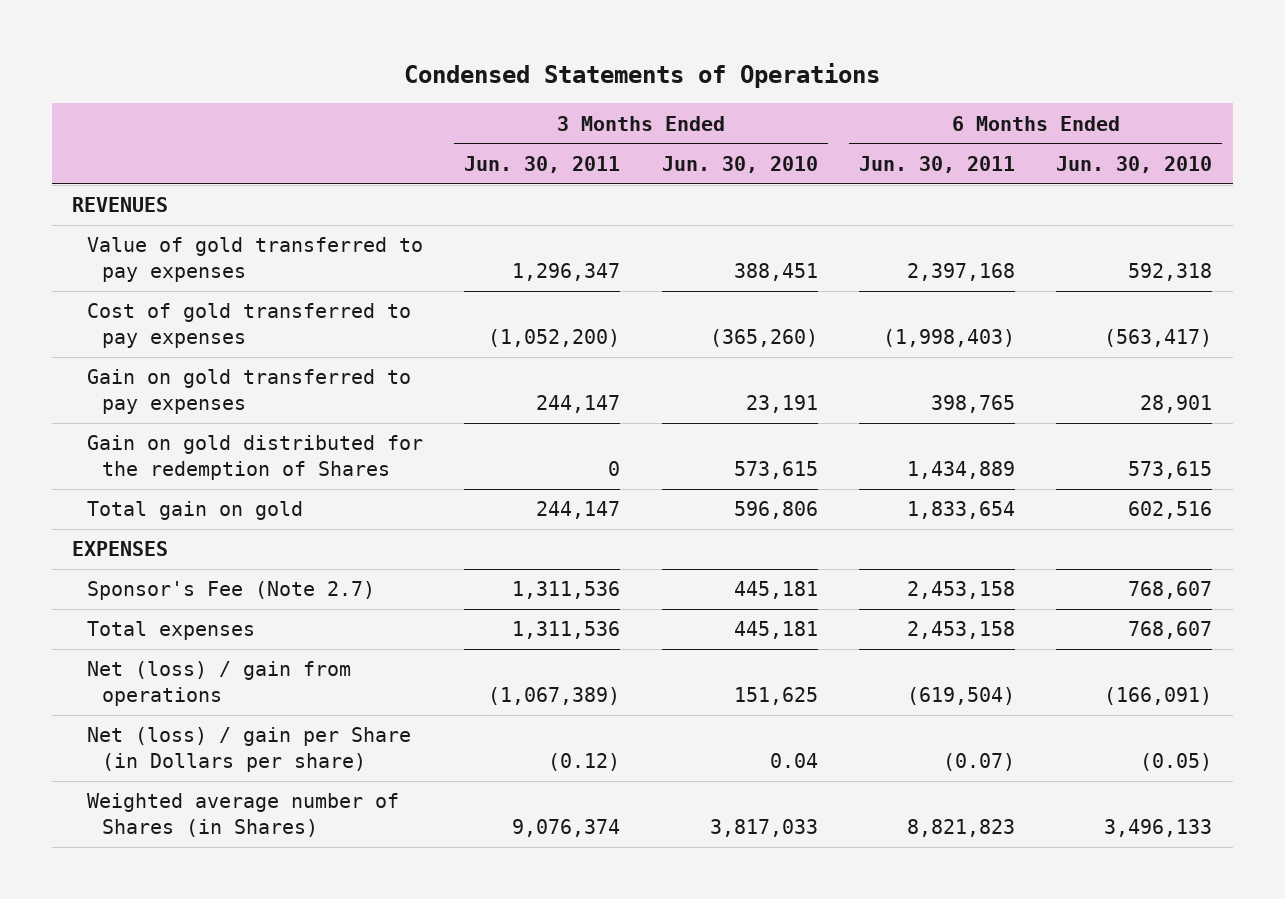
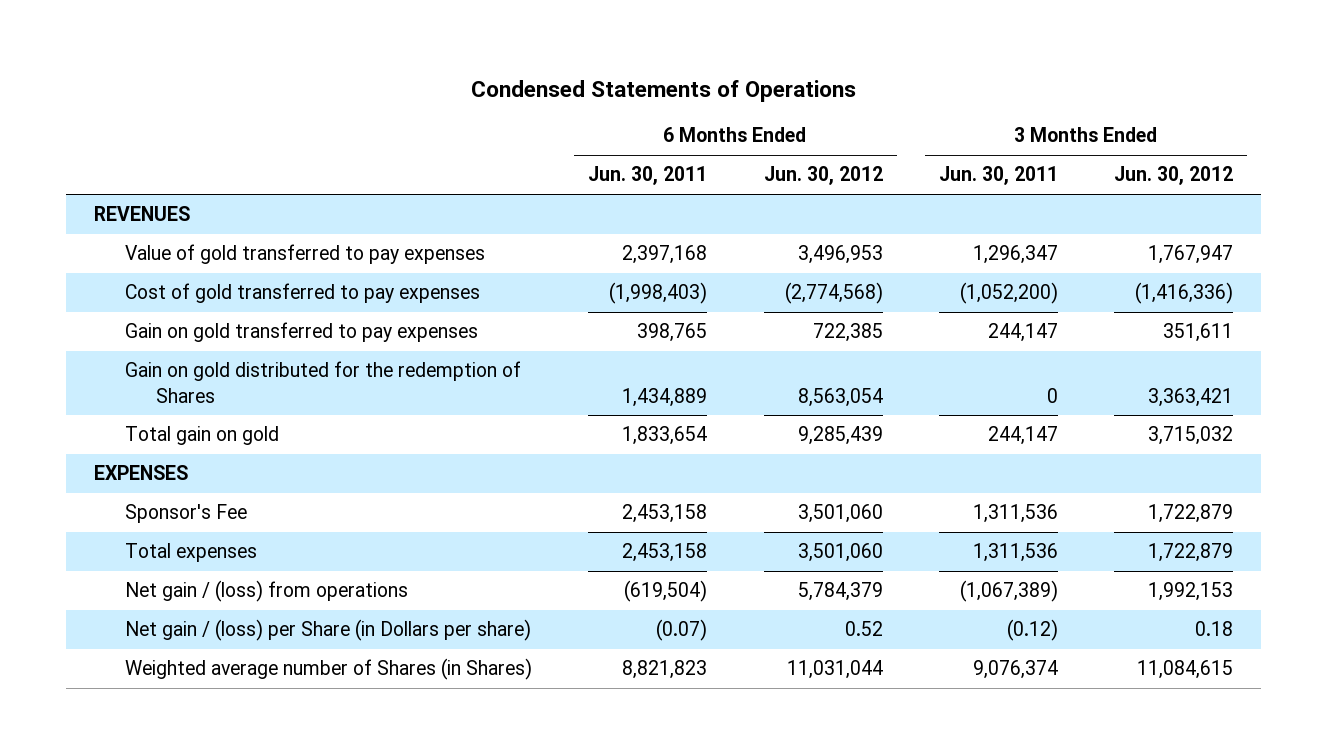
- | 3 Months Ended Jun. 30, 2011 | 3 Months Ended Jun. 30, 2010 | 6 Months Ended Jun. 30, 2011 | 6 Months Ended Jun. 30, 2010
+ | 6 Months Ended Jun. 30, 2011 | 6 Months Ended Jun. 30, 2012 | 3 Months Ended Jun. 30, 2011 | 3 Months Ended Jun. 30, 2012
- Sponsor's Fee (Note 2.7) | 1,311,536 | 445,181 | 2,453,158 | 768,607
+ Sponsor's Fee | 2,453,158 | 3,501,060 | 1,311,536 | 1,722,879
- Net (loss) / gain from operations | (1,067,389) | 151,625 | (619,504) | (166,091)
- Net (loss) / gain per Share (in Dollars per share) | (0.12) | 0.04 | (0.07) | (0.05)
+ Net gain / (loss) from operations | (619,504) | 5,784,379 | (1,067,389) | 1,992,153
+ Net gain / (loss) per Share (in Dollars per share) | (0.07) | 0.52 | (0.12) | 0.18

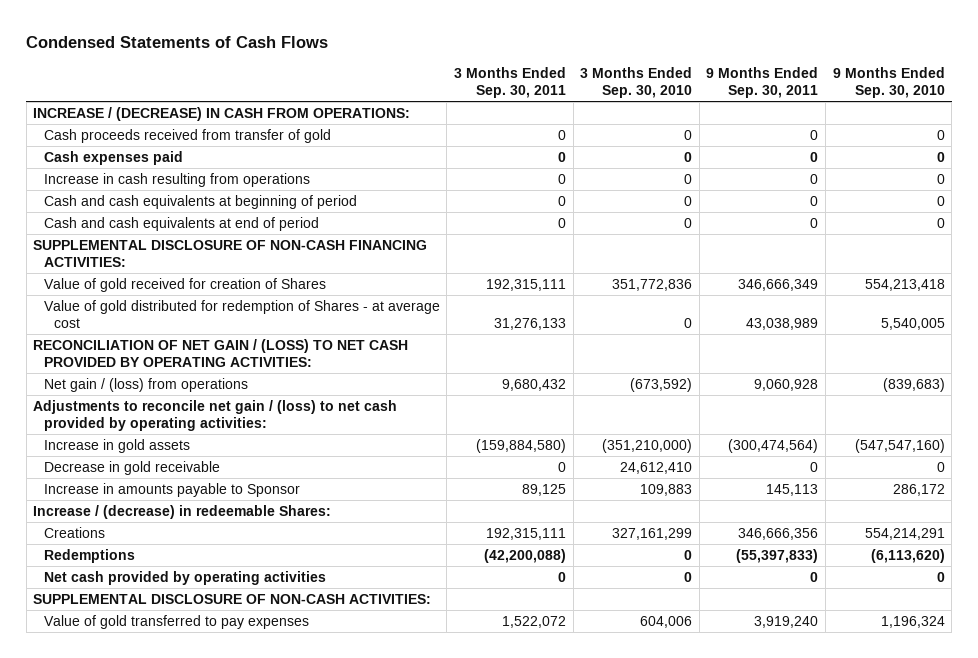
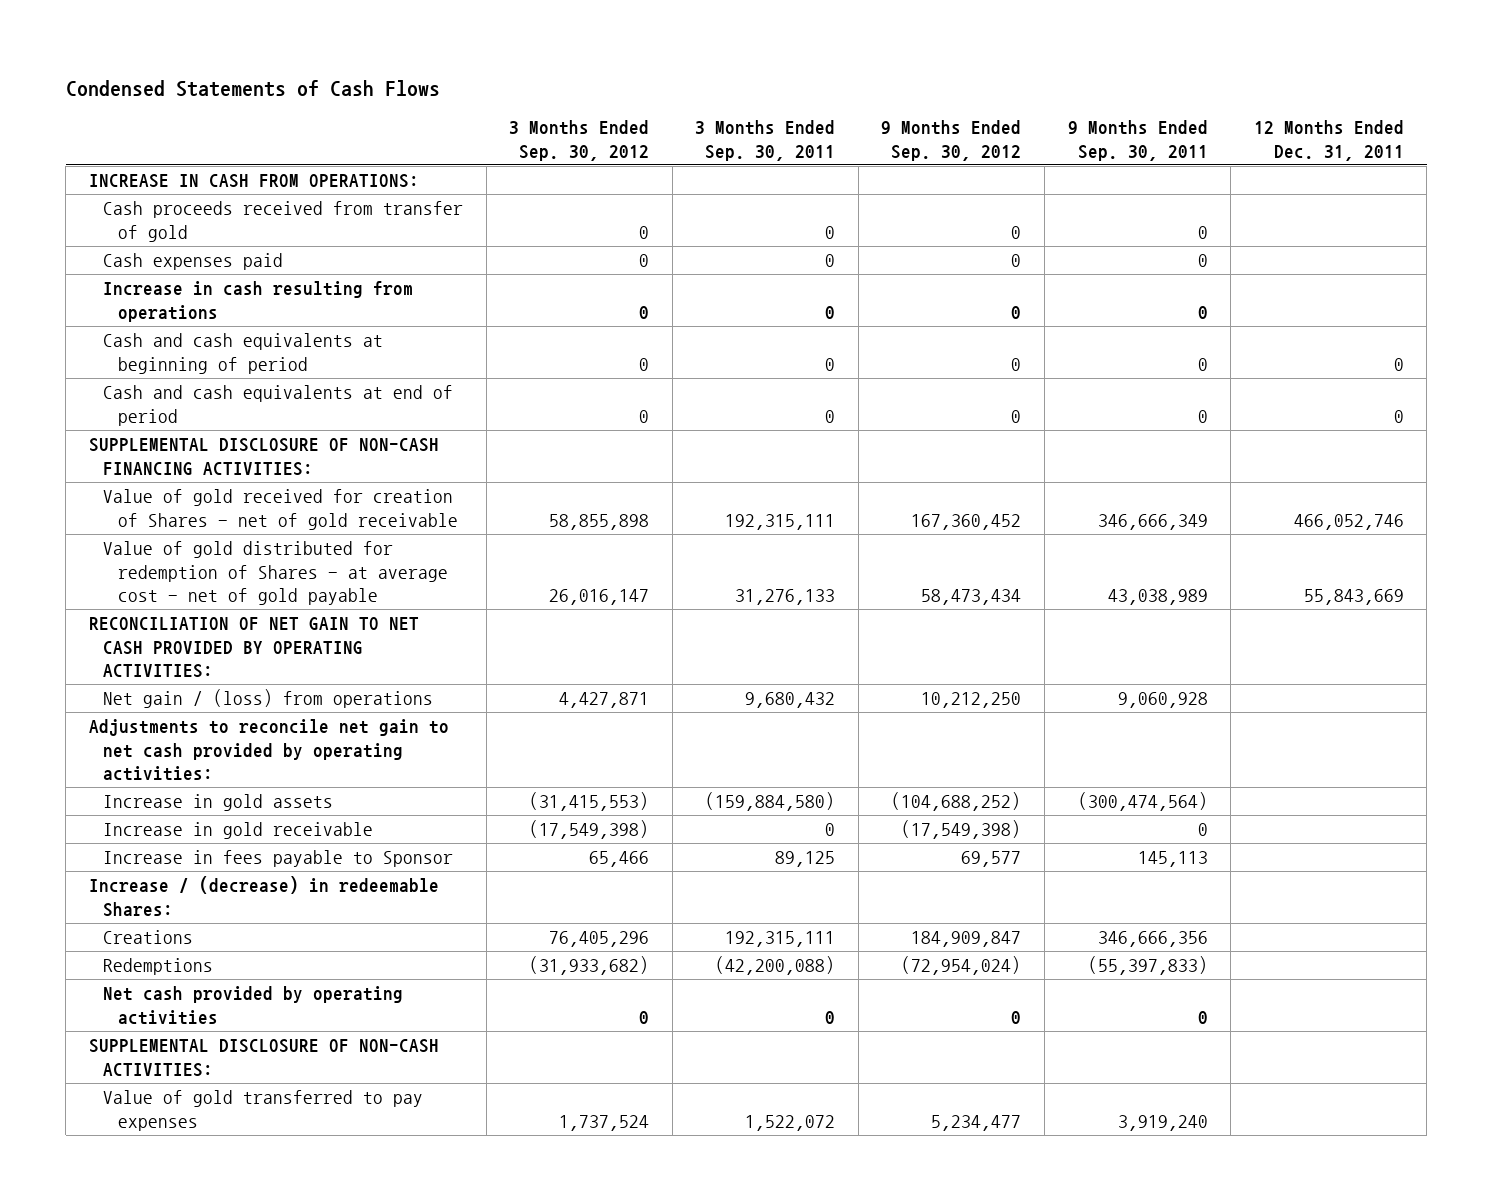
- | 3 Months Ended Sep. 30, 2011 | 3 Months Ended Sep. 30, 2010 | 9 Months Ended Sep. 30, 2011 | 9 Months Ended Sep. 30, 2010
+ | 3 Months Ended Sep. 30, 2012 | 3 Months Ended Sep. 30, 2011 | 9 Months Ended Sep. 30, 2012 | 9 Months Ended Sep. 30, 2011 | 12 Months Ended Dec. 31, 2011
- INCREASE / (DECREASE) IN CASH FROM OPERATIONS:
+ INCREASE IN CASH FROM OPERATIONS:
- Value of gold received for creation of Shares | 192,315,111 | 351,772,836 | 346,666,349 | 554,213,418
- Value of gold distributed for redemption of Shares - at average cost | 31,276,133 | 0 | 43,038,989 | 5,540,005
- RECONCILIATION OF NET GAIN / (LOSS) TO NET CASH PROVIDED BY OPERATING ACTIVITIES:
+ Value of gold received for creation of Shares - net of gold receivable | 58,855,898 | 192,315,111 | 167,360,452 | 346,666,349 | 466,052,746
+ Value of gold distributed for redemption of Shares - at average cost - net of gold payable | 26,016,147 | 31,276,133 | 58,473,434 | 43,038,989 | 55,843,669
+ RECONCILIATION OF NET GAIN TO NET CASH PROVIDED BY OPERATING ACTIVITIES:
- Adjustments to reconcile net gain / (loss) to net cash provided by operating activities:
+ Adjustments to reconcile net gain to net cash provided by operating activities:
- Decrease in gold receivable | 0 | 24,612,410 | 0 | 0
- Increase in amounts payable to Sponsor | 89,125 | 109,883 | 145,113 | 286,172
+ Increase in gold receivable | (17,549,398) | 0 | (17,549,398) | 0 |
+ Increase in fees payable to Sponsor | 65,466 | 89,125 | 69,577 | 145,113 |

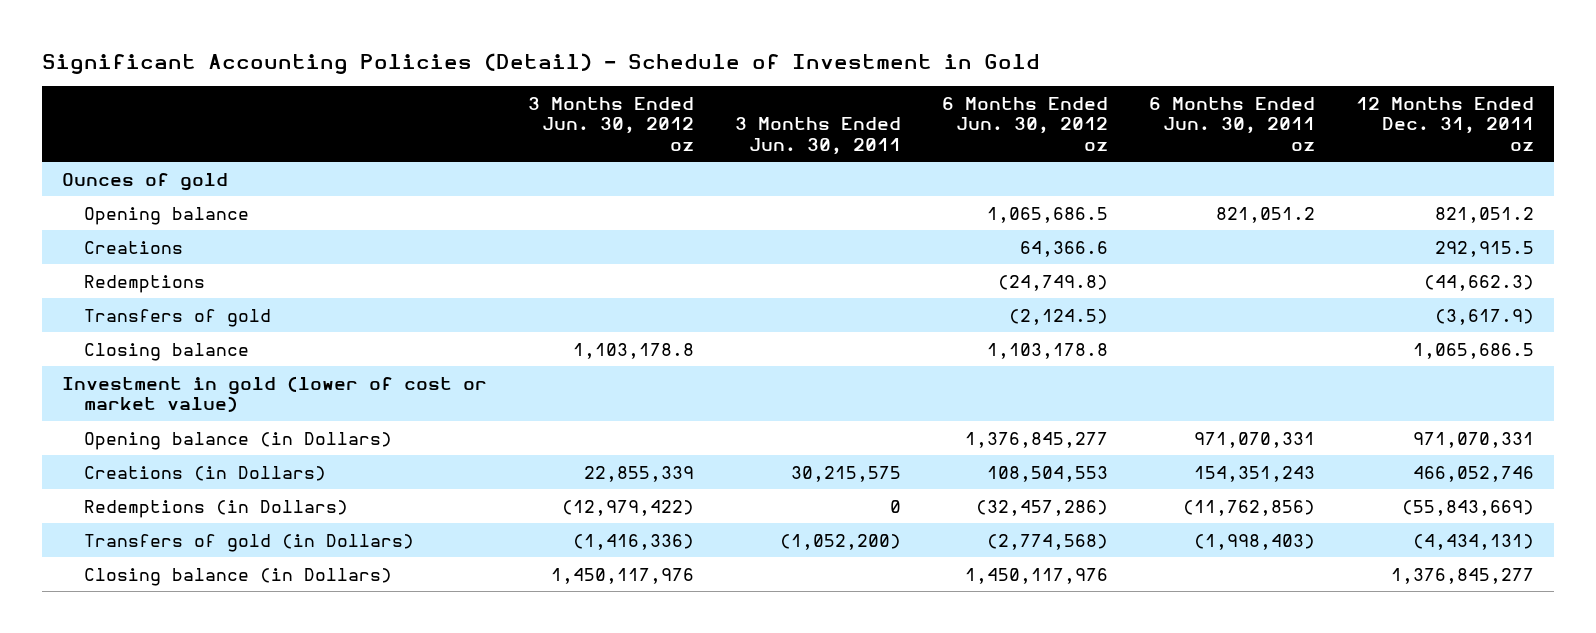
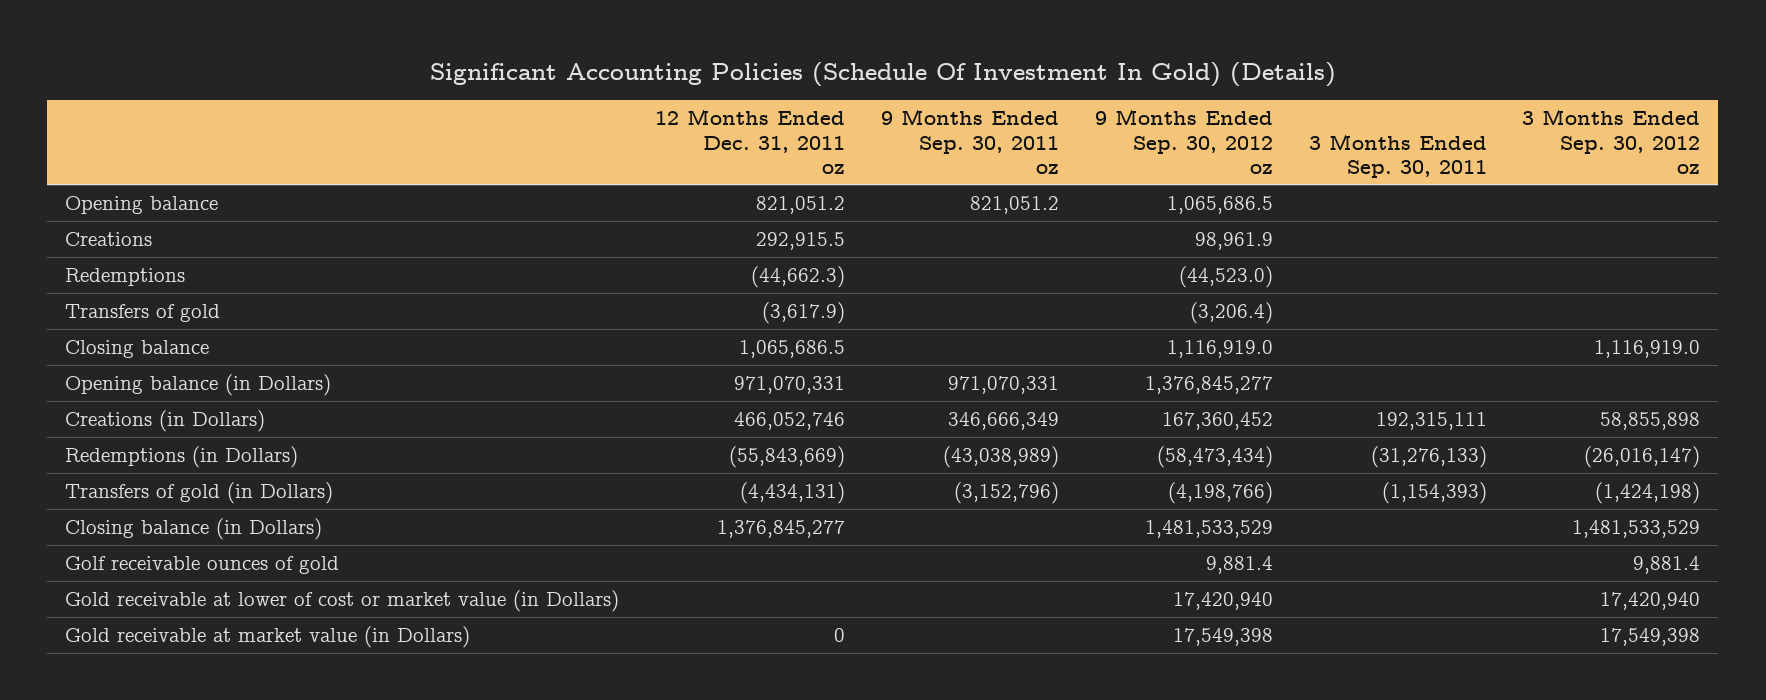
- Significant Accounting Policies (Detail) - Schedule of Investment in Gold
+ Significant Accounting Policies (Schedule Of Investment In Gold) (Details)
- | 3 Months Ended Jun. 30, 2012 oz | 3 Months Ended Jun. 30, 2011 | 6 Months Ended Jun. 30, 2012 oz | 6 Months Ended Jun. 30, 2011 oz | 12 Months Ended Dec. 31, 2011 oz
+ | 12 Months Ended Dec. 31, 2011 oz | 9 Months Ended Sep. 30, 2011 oz | 9 Months Ended Sep. 30, 2012 oz | 3 Months Ended Sep. 30, 2011 | 3 Months Ended Sep. 30, 2012 oz
- Ounces of gold
- Investment in gold (lower of cost or market value)
+ Golf receivable ounces of gold | | | 9,881.4 | | 9,881.4
+ Gold receivable at lower of cost or market value (in Dollars) | | | 17,420,940 | | 17,420,940
+ Gold receivable at market value (in Dollars) | 0 | | 17,549,398 | | 17,549,398

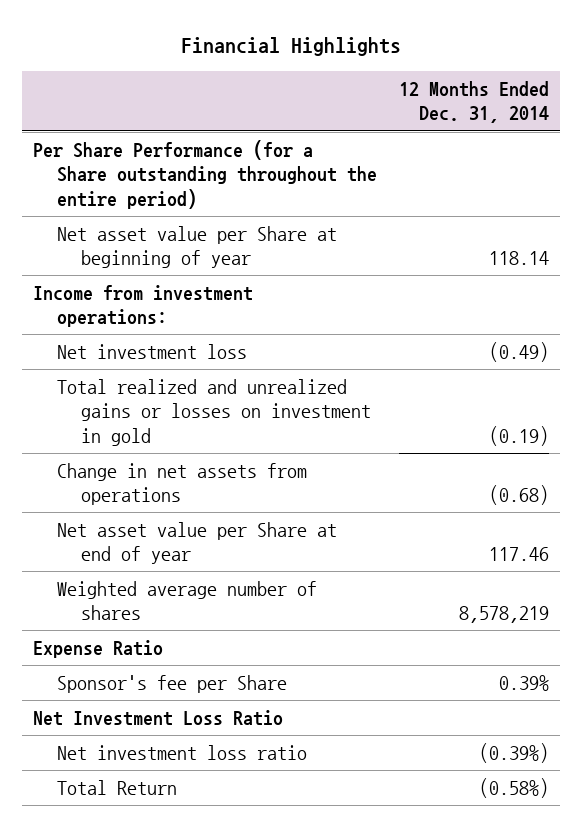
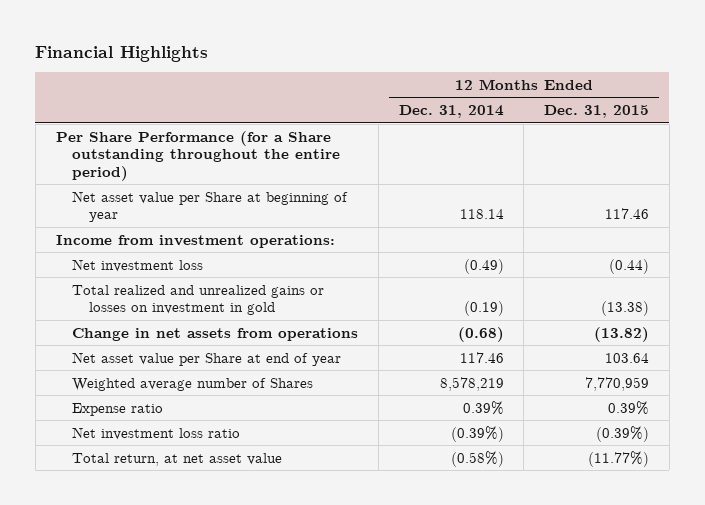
- | 12 Months Ended Dec. 31, 2014
+ | 12 Months Ended Dec. 31, 2014 | 12 Months Ended Dec. 31, 2015
- Weighted average number of shares | 8,578,219
- Expense Ratio
- Sponsor's fee per Share | 0.39%
- Net Investment Loss Ratio
+ Weighted average number of Shares | 8,578,219 | 7,770,959
+ Expense ratio | 0.39% | 0.39%
- Total Return | (0.58%)
+ Total return, at net asset value | (0.58%) | (11.77%)

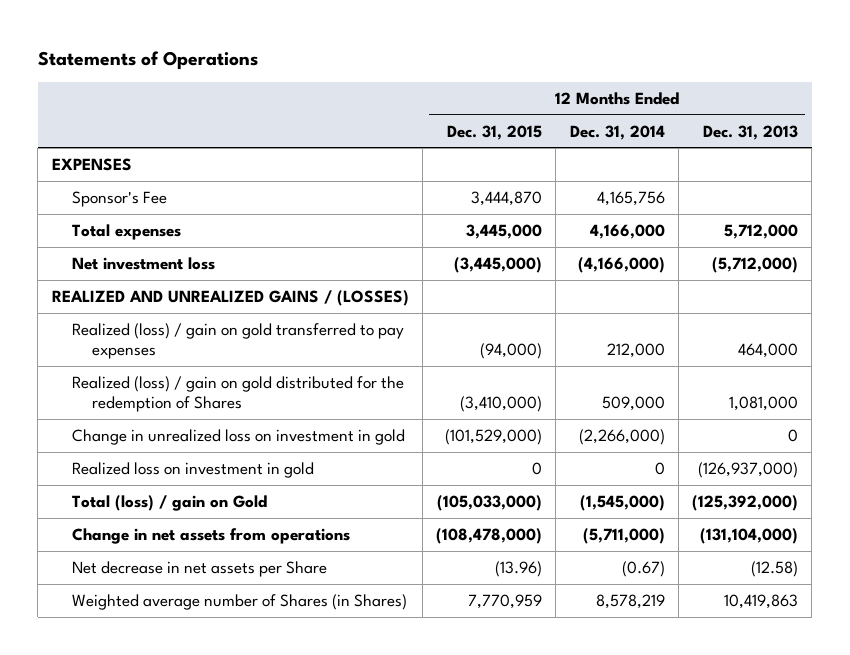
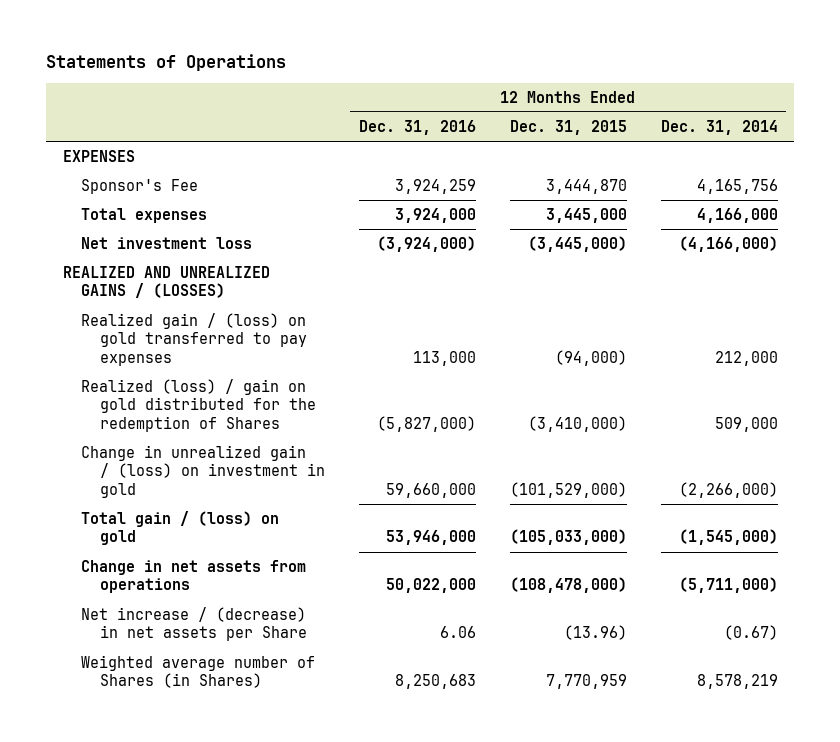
- | 12 Months Ended Dec. 31, 2015 | 12 Months Ended Dec. 31, 2014 | 12 Months Ended Dec. 31, 2013
+ | 12 Months Ended Dec. 31, 2016 | 12 Months Ended Dec. 31, 2015 | 12 Months Ended Dec. 31, 2014
- Realized (loss) / gain on gold transferred to pay expenses | (94,000) | 212,000 | 464,000
+ Realized gain / (loss) on gold transferred to pay expenses | 113,000 | (94,000) | 212,000
- Change in unrealized loss on investment in gold | (101,529,000) | (2,266,000) | 0
- Realized loss on investment in gold | 0 | 0 | (126,937,000)
- Total (loss) / gain on Gold | (105,033,000) | (1,545,000) | (125,392,000)
+ Change in unrealized gain / (loss) on investment in gold | 59,660,000 | (101,529,000) | (2,266,000)
+ Total gain / (loss) on gold | 53,946,000 | (105,033,000) | (1,545,000)
- Net decrease in net assets per Share | (13.96) | (0.67) | (12.58)
+ Net increase / (decrease) in net assets per Share | 6.06 | (13.96) | (0.67)

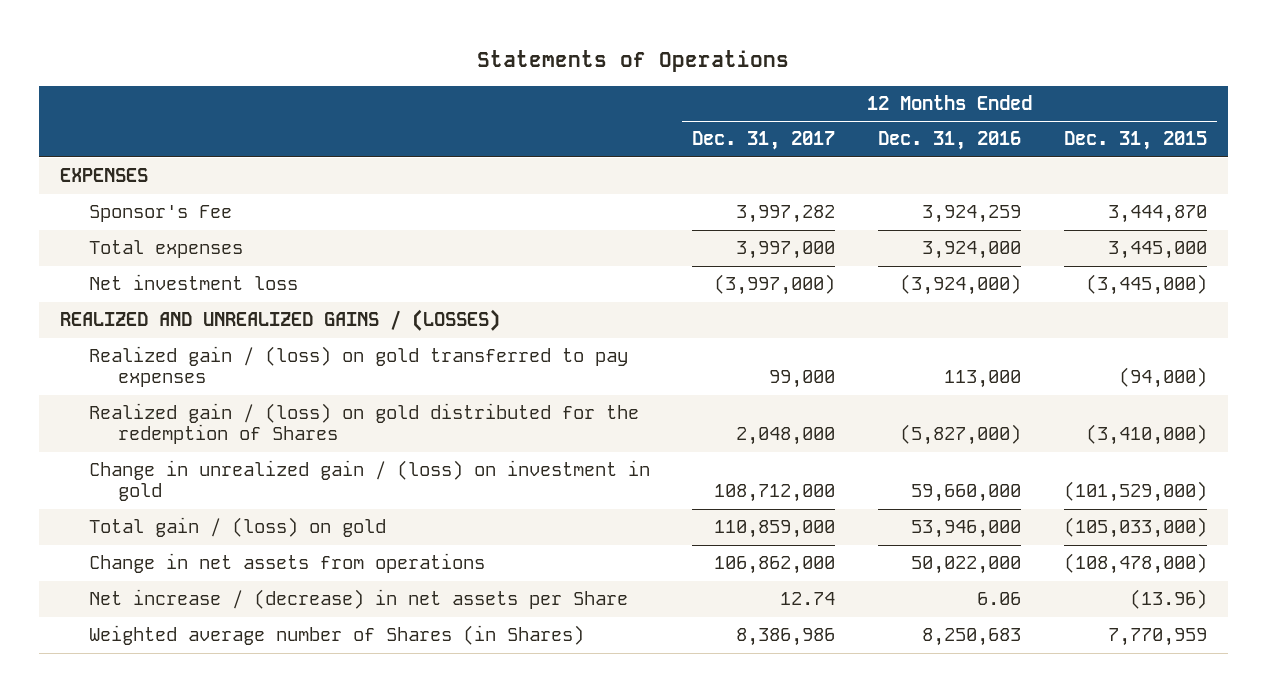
- | 12 Months Ended Dec. 31, 2016 | 12 Months Ended Dec. 31, 2015 | 12 Months Ended Dec. 31, 2014
+ | 12 Months Ended Dec. 31, 2017 | 12 Months Ended Dec. 31, 2016 | 12 Months Ended Dec. 31, 2015
- Realized (loss) / gain on gold distributed for the redemption of Shares | (5,827,000) | (3,410,000) | 509,000
+ Realized gain / (loss) on gold distributed for the redemption of Shares | 2,048,000 | (5,827,000) | (3,410,000)

